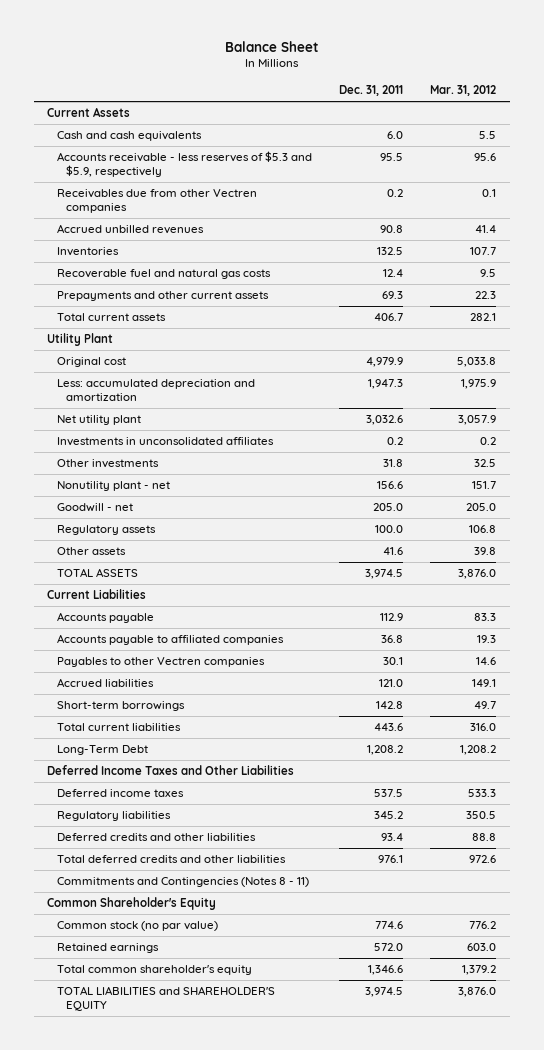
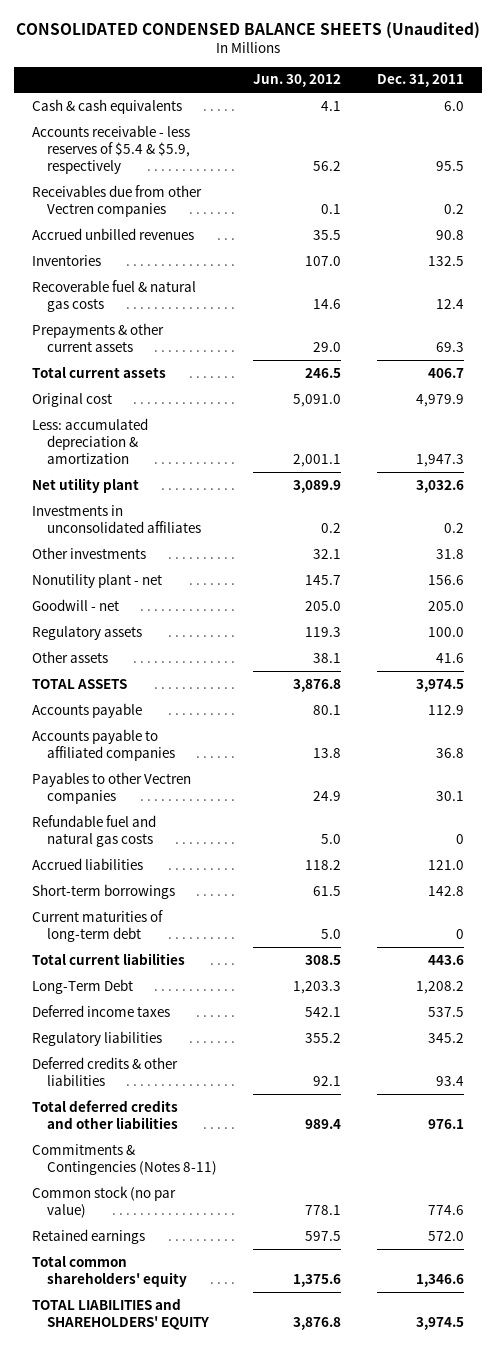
- Balance Sheet
+ CONSOLIDATED CONDENSED BALANCE SHEETS (Unaudited)
- | Dec. 31, 2011 | Mar. 31, 2012
+ | Jun. 30, 2012 | Dec. 31, 2011
- Current Assets
- Cash and cash equivalents | 6.0 | 5.5
- Accounts receivable - less reserves of $5.3 and $5.9, respectively | 95.5 | 95.6
+ Cash & cash equivalents | 4.1 | 6.0
+ Accounts receivable - less reserves of $5.4 & $5.9, respectively | 56.2 | 95.5
- Recoverable fuel and natural gas costs | 12.4 | 9.5
- Prepayments and other current assets | 69.3 | 22.3
+ Recoverable fuel & natural gas costs | 14.6 | 12.4
+ Prepayments & other current assets | 29.0 | 69.3
- Utility Plant
- Less: accumulated depreciation and amortization | 1,947.3 | 1,975.9
+ Less: accumulated depreciation & amortization | 2,001.1 | 1,947.3
- Current Liabilities
+ Refundable fuel and natural gas costs | 5.0 | 0
+ Current maturities of long-term debt | 5.0 | 0
- Deferred Income Taxes and Other Liabilities
- Deferred credits and other liabilities | 93.4 | 88.8
+ Deferred credits & other liabilities | 92.1 | 93.4
- Commitments and Contingencies (Notes 8 - 11)
- Common Shareholder's Equity
+ Commitments & Contingencies (Notes 8-11)
- Total common shareholder's equity | 1,346.6 | 1,379.2
- TOTAL LIABILITIES and SHAREHOLDER'S EQUITY | 3,974.5 | 3,876.0
+ Total common shareholders' equity | 1,375.6 | 1,346.6
+ TOTAL LIABILITIES and SHAREHOLDERS' EQUITY | 3,876.8 | 3,974.5

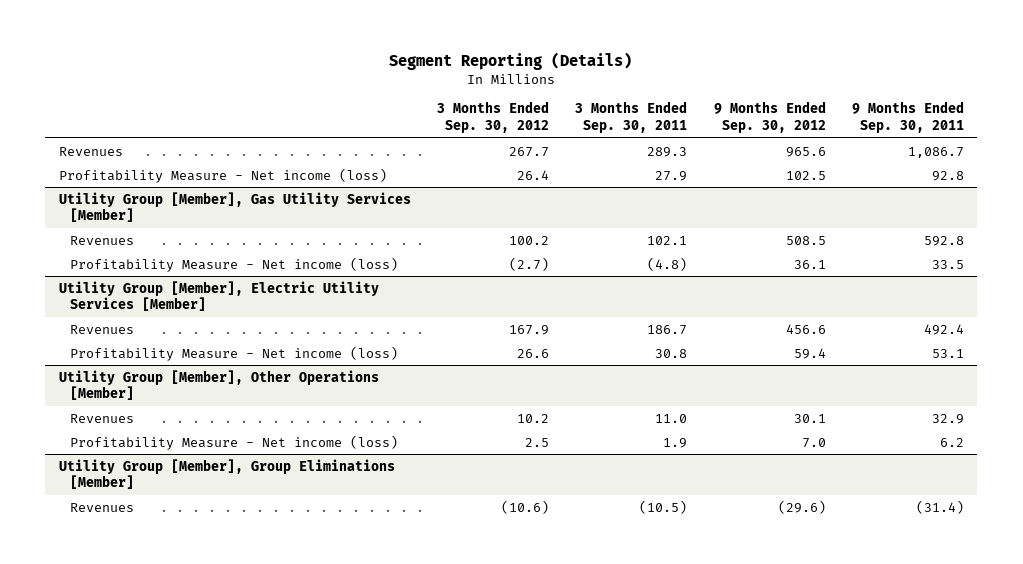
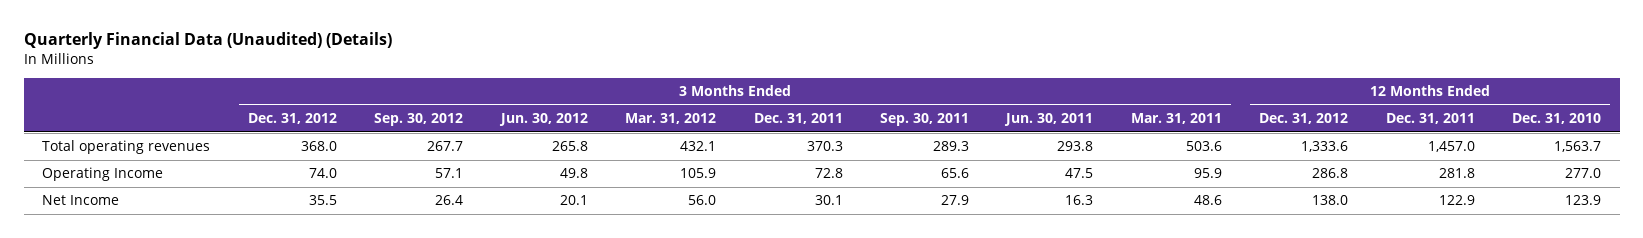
- Segment Reporting (Details)
+ Quarterly Financial Data (Unaudited) (Details)
- | 3 Months Ended Sep. 30, 2012 | 3 Months Ended Sep. 30, 2011 | 9 Months Ended Sep. 30, 2012 | 9 Months Ended Sep. 30, 2011
+ | 3 Months Ended Dec. 31, 2012 | 3 Months Ended Sep. 30, 2012 | 3 Months Ended Jun. 30, 2012 | 3 Months Ended Mar. 31, 2012 | 3 Months Ended Dec. 31, 2011 | 3 Months Ended Sep. 30, 2011 | 3 Months Ended Jun. 30, 2011 | 3 Months Ended Mar. 31, 2011 | 12 Months Ended Dec. 31, 2012 | 12 Months Ended Dec. 31, 2011 | 12 Months Ended Dec. 31, 2010
- Revenues | 267.7 | 289.3 | 965.6 | 1,086.7
- Profitability Measure - Net income (loss) | 26.4 | 27.9 | 102.5 | 92.8
- Utility Group [Member], Gas Utility Services [Member]
- Revenues | 100.2 | 102.1 | 508.5 | 592.8
- Profitability Measure - Net income (loss) | (2.7) | (4.8) | 36.1 | 33.5
- Utility Group [Member], Electric Utility Services [Member]
- Revenues | 167.9 | 186.7 | 456.6 | 492.4
- Profitability Measure - Net income (loss) | 26.6 | 30.8 | 59.4 | 53.1
- Utility Group [Member], Other Operations [Member]
- Revenues | 10.2 | 11.0 | 30.1 | 32.9
- Profitability Measure - Net income (loss) | 2.5 | 1.9 | 7.0 | 6.2
- Utility Group [Member], Group Eliminations [Member]
- Revenues | (10.6) | (10.5) | (29.6) | (31.4)
+ Total operating revenues | 368.0 | 267.7 | 265.8 | 432.1 | 370.3 | 289.3 | 293.8 | 503.6 | 1,333.6 | 1,457.0 | 1,563.7
+ Operating Income | 74.0 | 57.1 | 49.8 | 105.9 | 72.8 | 65.6 | 47.5 | 95.9 | 286.8 | 281.8 | 277.0
+ Net Income | 35.5 | 26.4 | 20.1 | 56.0 | 30.1 | 27.9 | 16.3 | 48.6 | 138.0 | 122.9 | 123.9

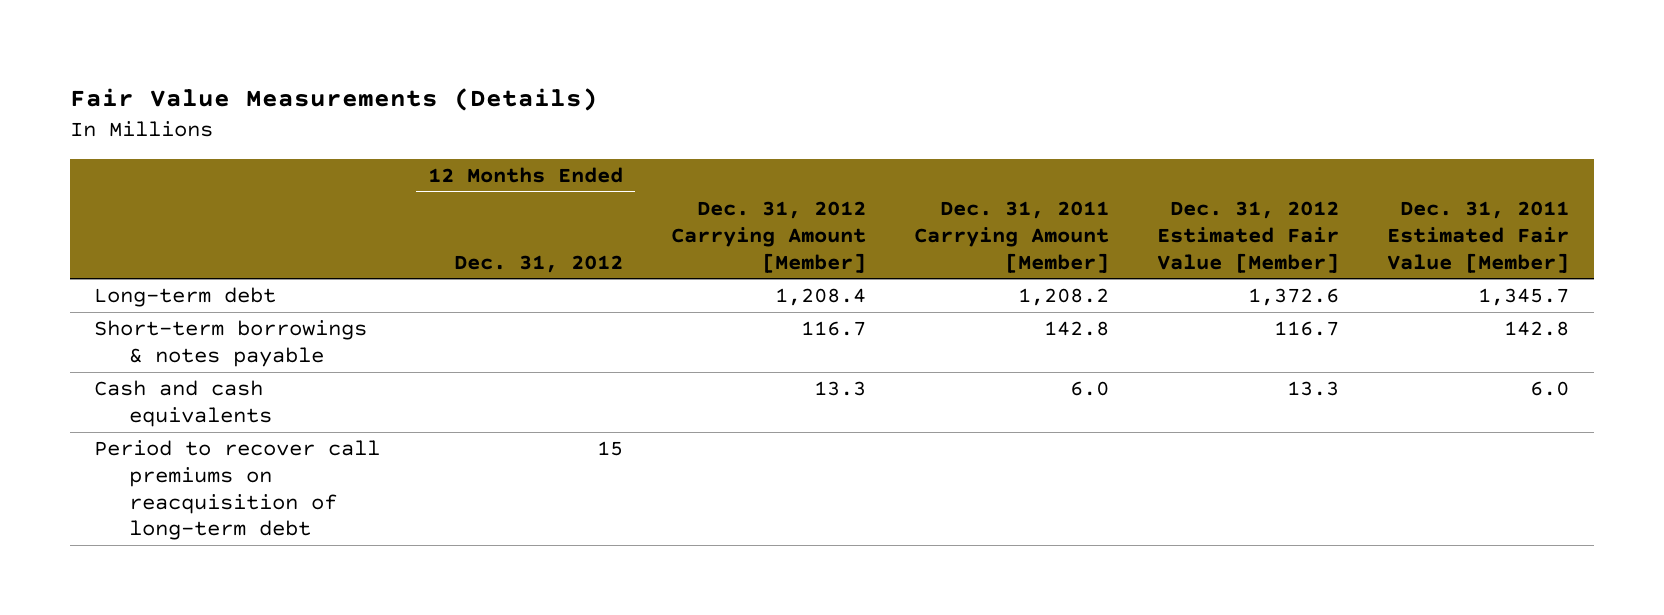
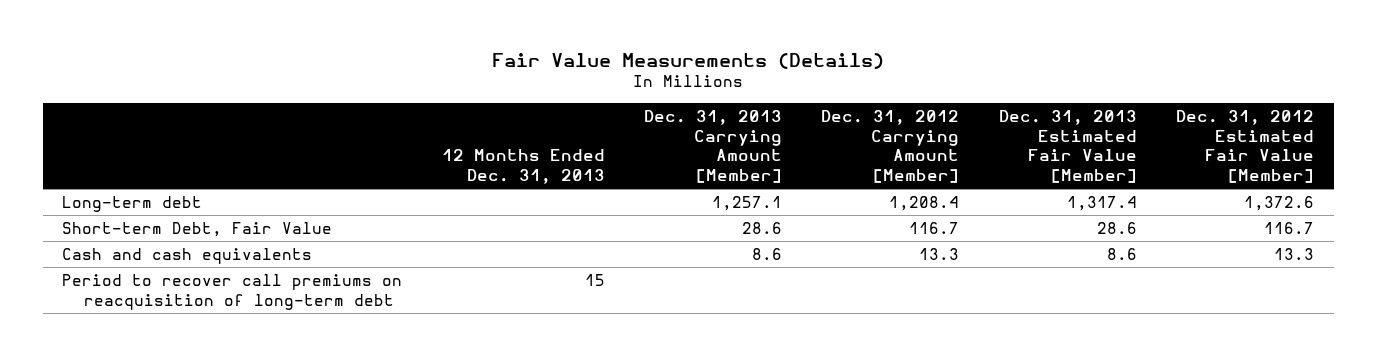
- | 12 Months Ended Dec. 31, 2012 | Dec. 31, 2012 Carrying Amount [Member] | Dec. 31, 2011 Carrying Amount [Member] | Dec. 31, 2012 Estimated Fair Value [Member] | Dec. 31, 2011 Estimated Fair Value [Member]
+ | 12 Months Ended Dec. 31, 2013 | Dec. 31, 2013 Carrying Amount [Member] | Dec. 31, 2012 Carrying Amount [Member] | Dec. 31, 2013 Estimated Fair Value [Member] | Dec. 31, 2012 Estimated Fair Value [Member]
- Short-term borrowings & notes payable | | 116.7 | 142.8 | 116.7 | 142.8
+ Short-term Debt, Fair Value | | 28.6 | 116.7 | 28.6 | 116.7

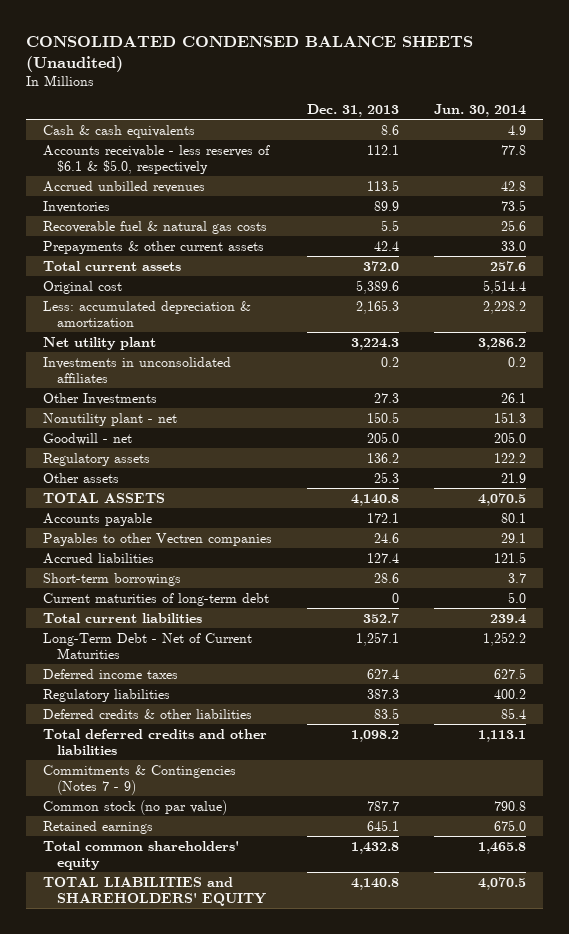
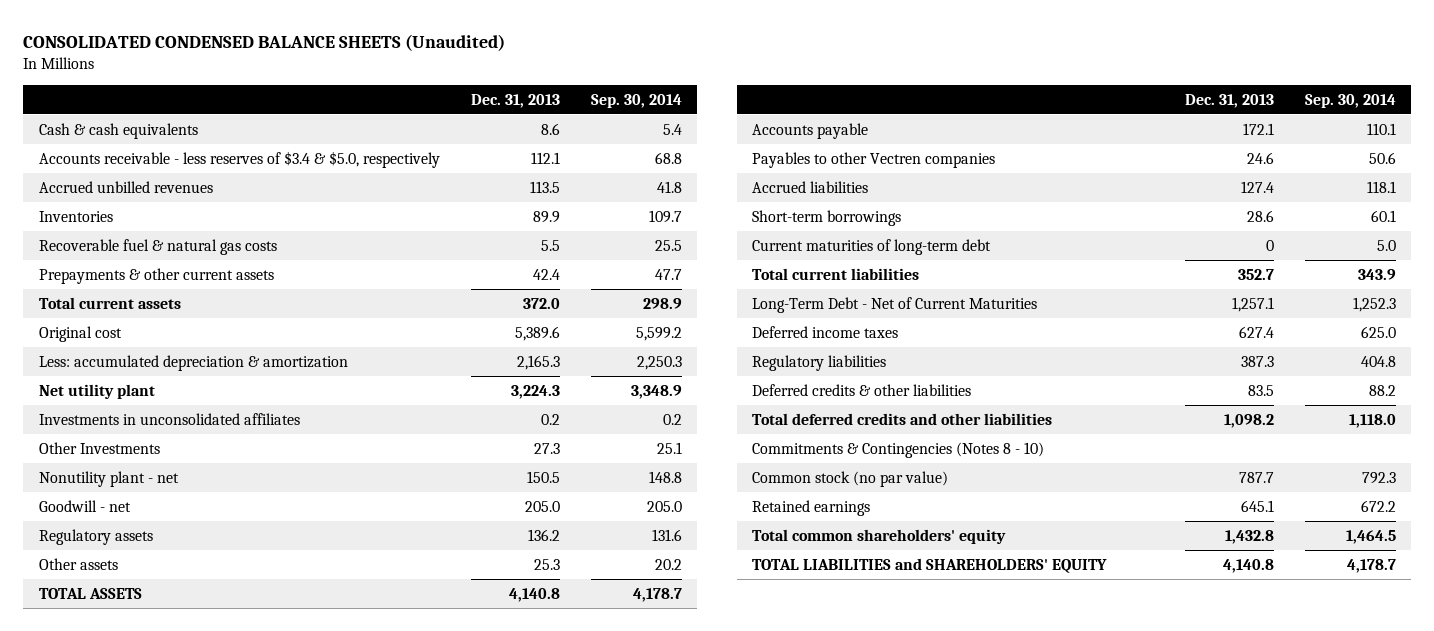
- | Dec. 31, 2013 | Jun. 30, 2014
+ | Dec. 31, 2013 | Sep. 30, 2014
- Accounts receivable - less reserves of $6.1 & $5.0, respectively | 112.1 | 77.8
+ Accounts receivable - less reserves of $3.4 & $5.0, respectively | 112.1 | 68.8
- Commitments & Contingencies (Notes 7 - 9)
+ Commitments & Contingencies (Notes 8 - 10)

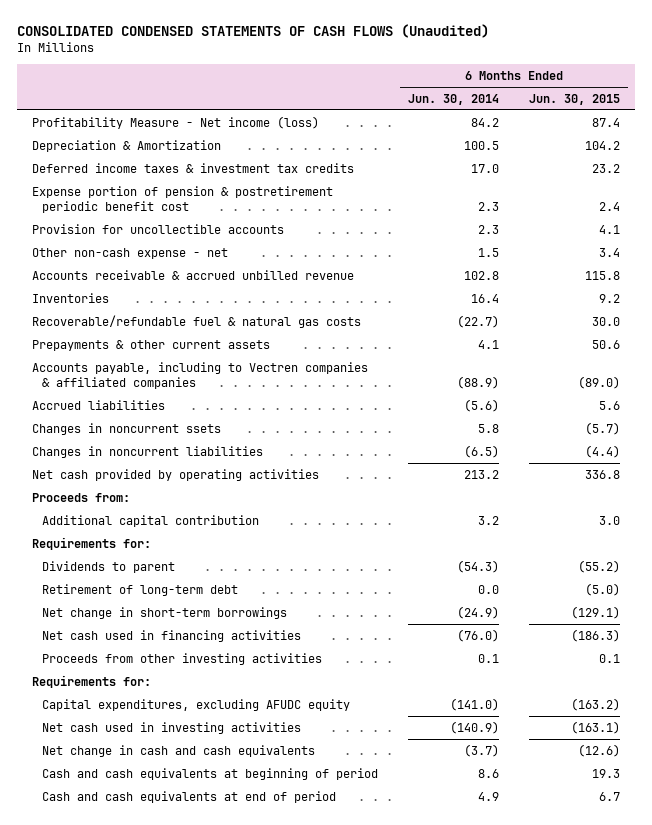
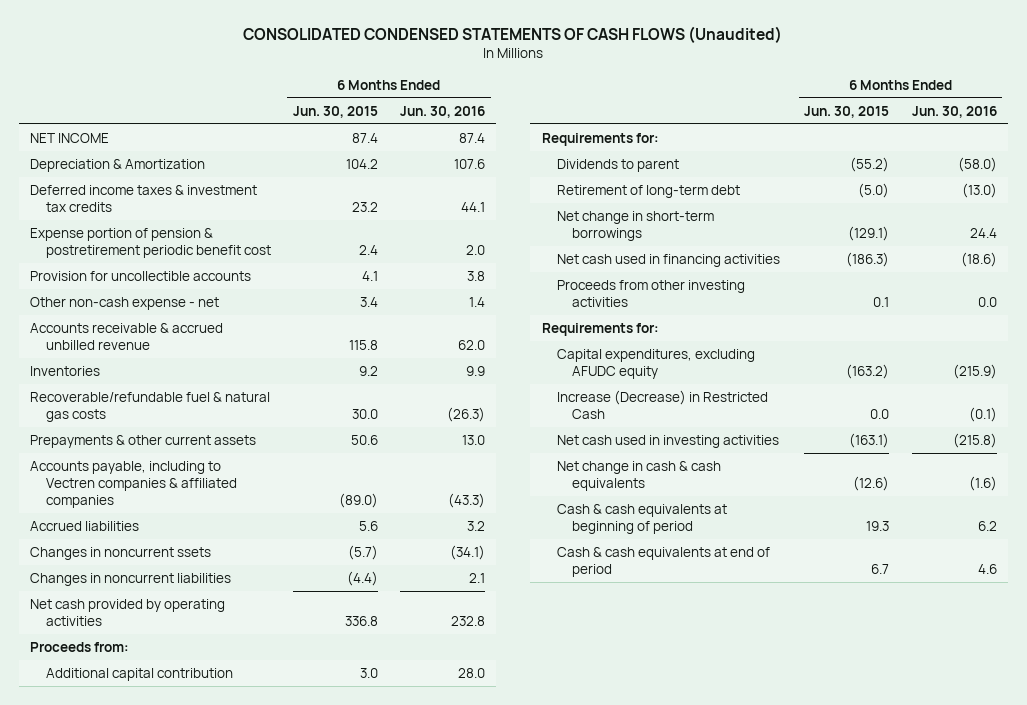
- | 6 Months Ended Jun. 30, 2014 | 6 Months Ended Jun. 30, 2015
+ | 6 Months Ended Jun. 30, 2015 | 6 Months Ended Jun. 30, 2016
- Profitability Measure - Net income (loss) | 84.2 | 87.4
+ NET INCOME | 87.4 | 87.4
+ Increase (Decrease) in Restricted Cash | 0.0 | (0.1)
- Net change in cash and cash equivalents | (3.7) | (12.6)
- Cash and cash equivalents at beginning of period | 8.6 | 19.3
- Cash and cash equivalents at end of period | 4.9 | 6.7
+ Net change in cash & cash equivalents | (12.6) | (1.6)
+ Cash & cash equivalents at beginning of period | 19.3 | 6.2
+ Cash & cash equivalents at end of period | 6.7 | 4.6

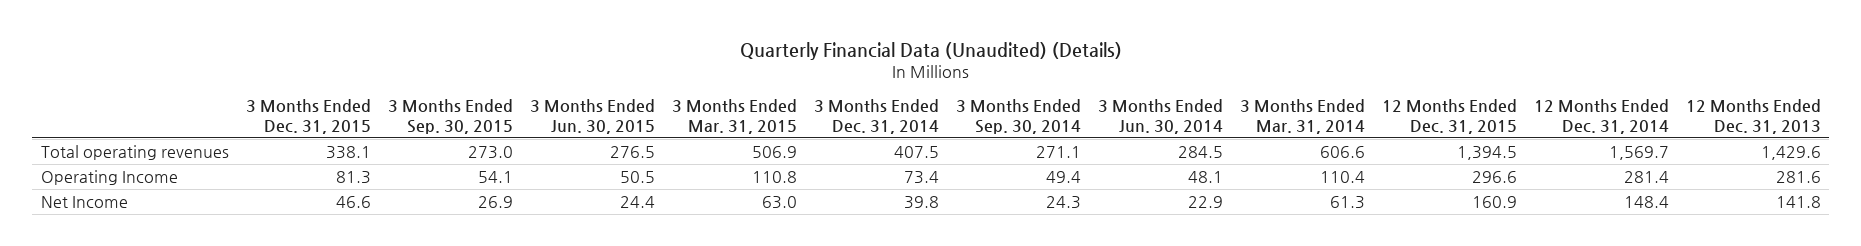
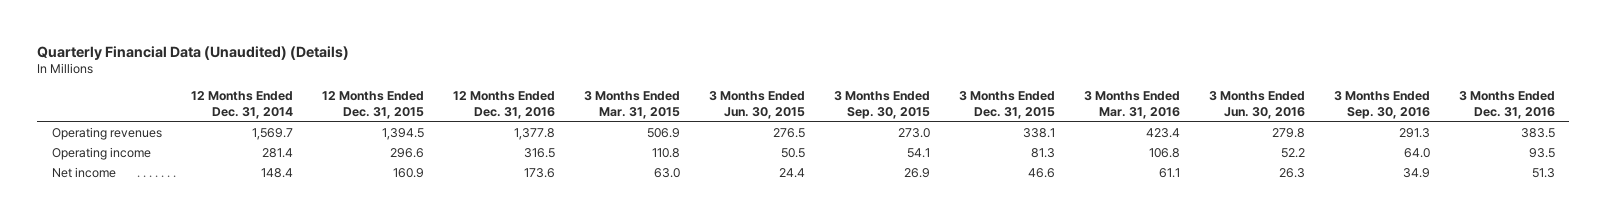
- | 3 Months Ended Dec. 31, 2015 | 3 Months Ended Sep. 30, 2015 | 3 Months Ended Jun. 30, 2015 | 3 Months Ended Mar. 31, 2015 | 3 Months Ended Dec. 31, 2014 | 3 Months Ended Sep. 30, 2014 | 3 Months Ended Jun. 30, 2014 | 3 Months Ended Mar. 31, 2014 | 12 Months Ended Dec. 31, 2015 | 12 Months Ended Dec. 31, 2014 | 12 Months Ended Dec. 31, 2013
+ | 12 Months Ended Dec. 31, 2014 | 12 Months Ended Dec. 31, 2015 | 12 Months Ended Dec. 31, 2016 | 3 Months Ended Mar. 31, 2015 | 3 Months Ended Jun. 30, 2015 | 3 Months Ended Sep. 30, 2015 | 3 Months Ended Dec. 31, 2015 | 3 Months Ended Mar. 31, 2016 | 3 Months Ended Jun. 30, 2016 | 3 Months Ended Sep. 30, 2016 | 3 Months Ended Dec. 31, 2016
- Total operating revenues | 338.1 | 273.0 | 276.5 | 506.9 | 407.5 | 271.1 | 284.5 | 606.6 | 1,394.5 | 1,569.7 | 1,429.6
- Operating Income | 81.3 | 54.1 | 50.5 | 110.8 | 73.4 | 49.4 | 48.1 | 110.4 | 296.6 | 281.4 | 281.6
- Net Income | 46.6 | 26.9 | 24.4 | 63.0 | 39.8 | 24.3 | 22.9 | 61.3 | 160.9 | 148.4 | 141.8
+ Operating revenues | 1,569.7 | 1,394.5 | 1,377.8 | 506.9 | 276.5 | 273.0 | 338.1 | 423.4 | 279.8 | 291.3 | 383.5
+ Operating income | 281.4 | 296.6 | 316.5 | 110.8 | 50.5 | 54.1 | 81.3 | 106.8 | 52.2 | 64.0 | 93.5
+ Net income | 148.4 | 160.9 | 173.6 | 63.0 | 24.4 | 26.9 | 46.6 | 61.1 | 26.3 | 34.9 | 51.3

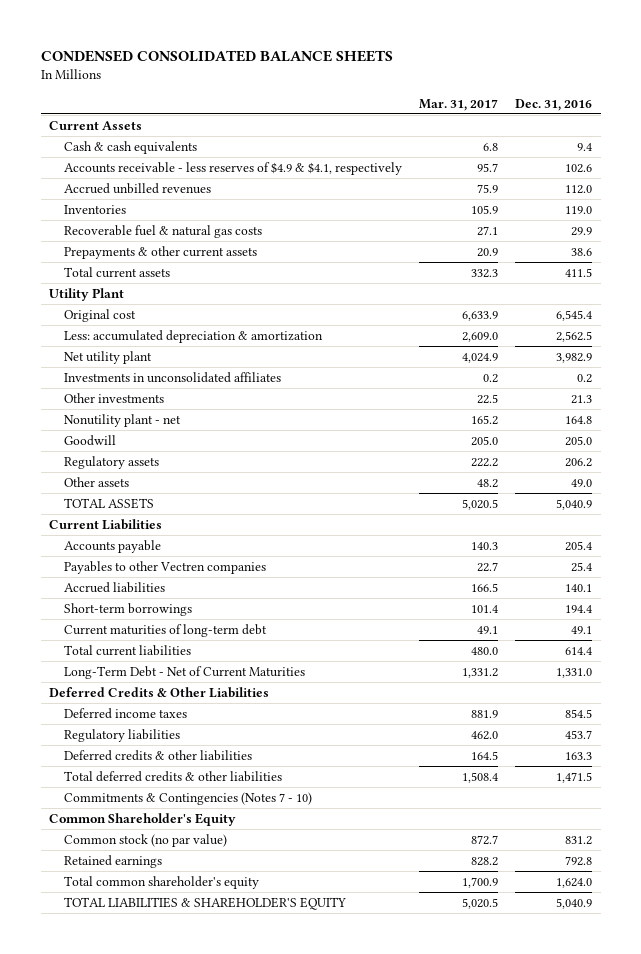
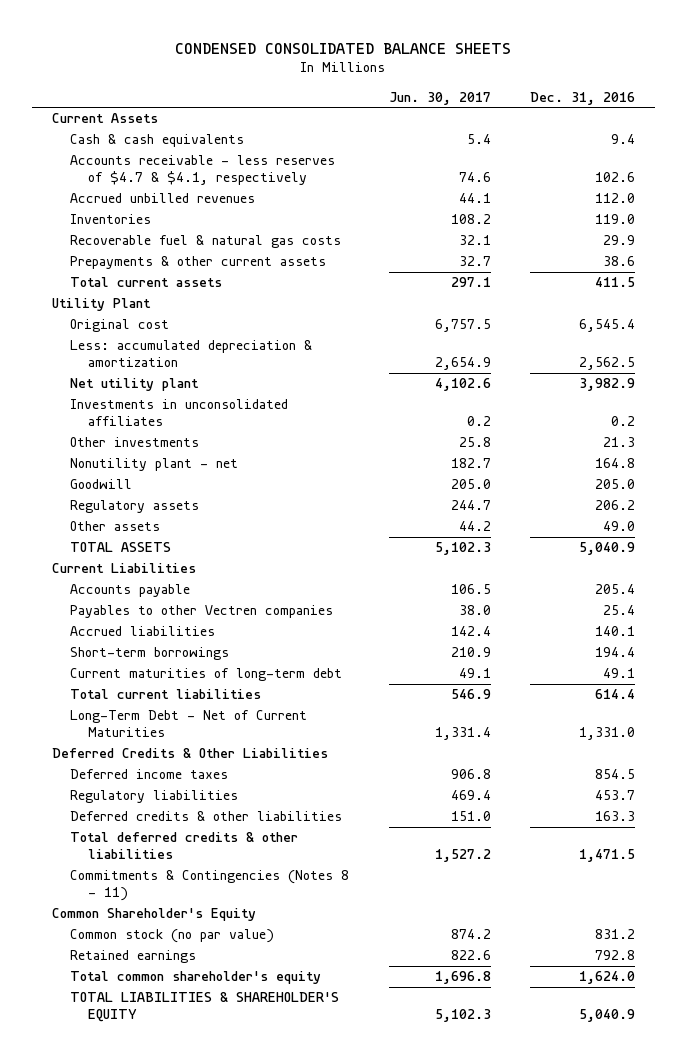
- | Mar. 31, 2017 | Dec. 31, 2016
+ | Jun. 30, 2017 | Dec. 31, 2016
- Accounts receivable - less reserves of $4.9 & $4.1, respectively | 95.7 | 102.6
+ Accounts receivable - less reserves of $4.7 & $4.1, respectively | 74.6 | 102.6
- Commitments & Contingencies (Notes 7 - 10)
+ Commitments & Contingencies (Notes 8 - 11)

